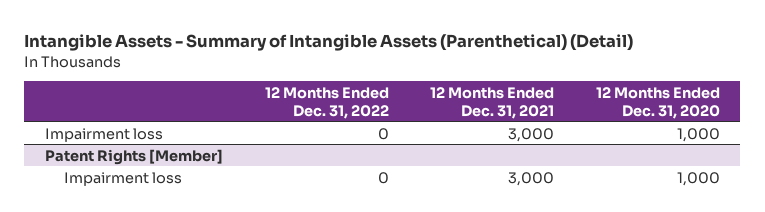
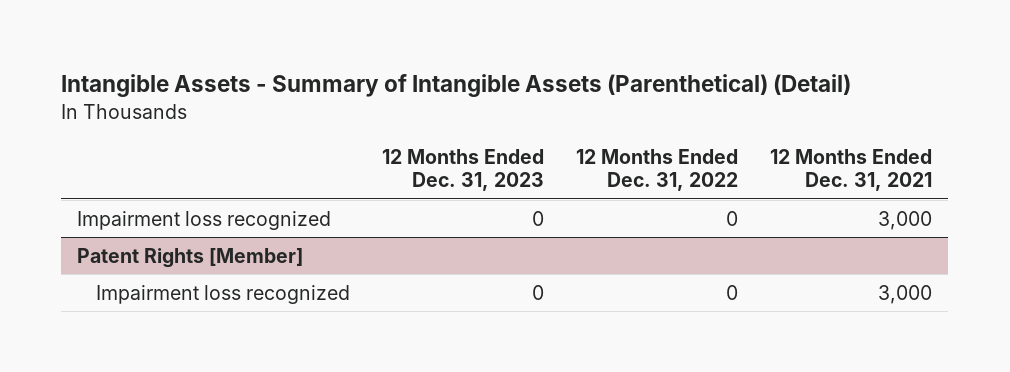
- | 12 Months Ended Dec. 31, 2022 | 12 Months Ended Dec. 31, 2021 | 12 Months Ended Dec. 31, 2020
+ | 12 Months Ended Dec. 31, 2023 | 12 Months Ended Dec. 31, 2022 | 12 Months Ended Dec. 31, 2021
- Impairment loss | 0 | 3,000 | 1,000
+ Impairment loss recognized | 0 | 0 | 3,000
@ Patent Rights [Member]
- Impairment loss | 0 | 3,000 | 1,000
+ Impairment loss recognized | 0 | 0 | 3,000

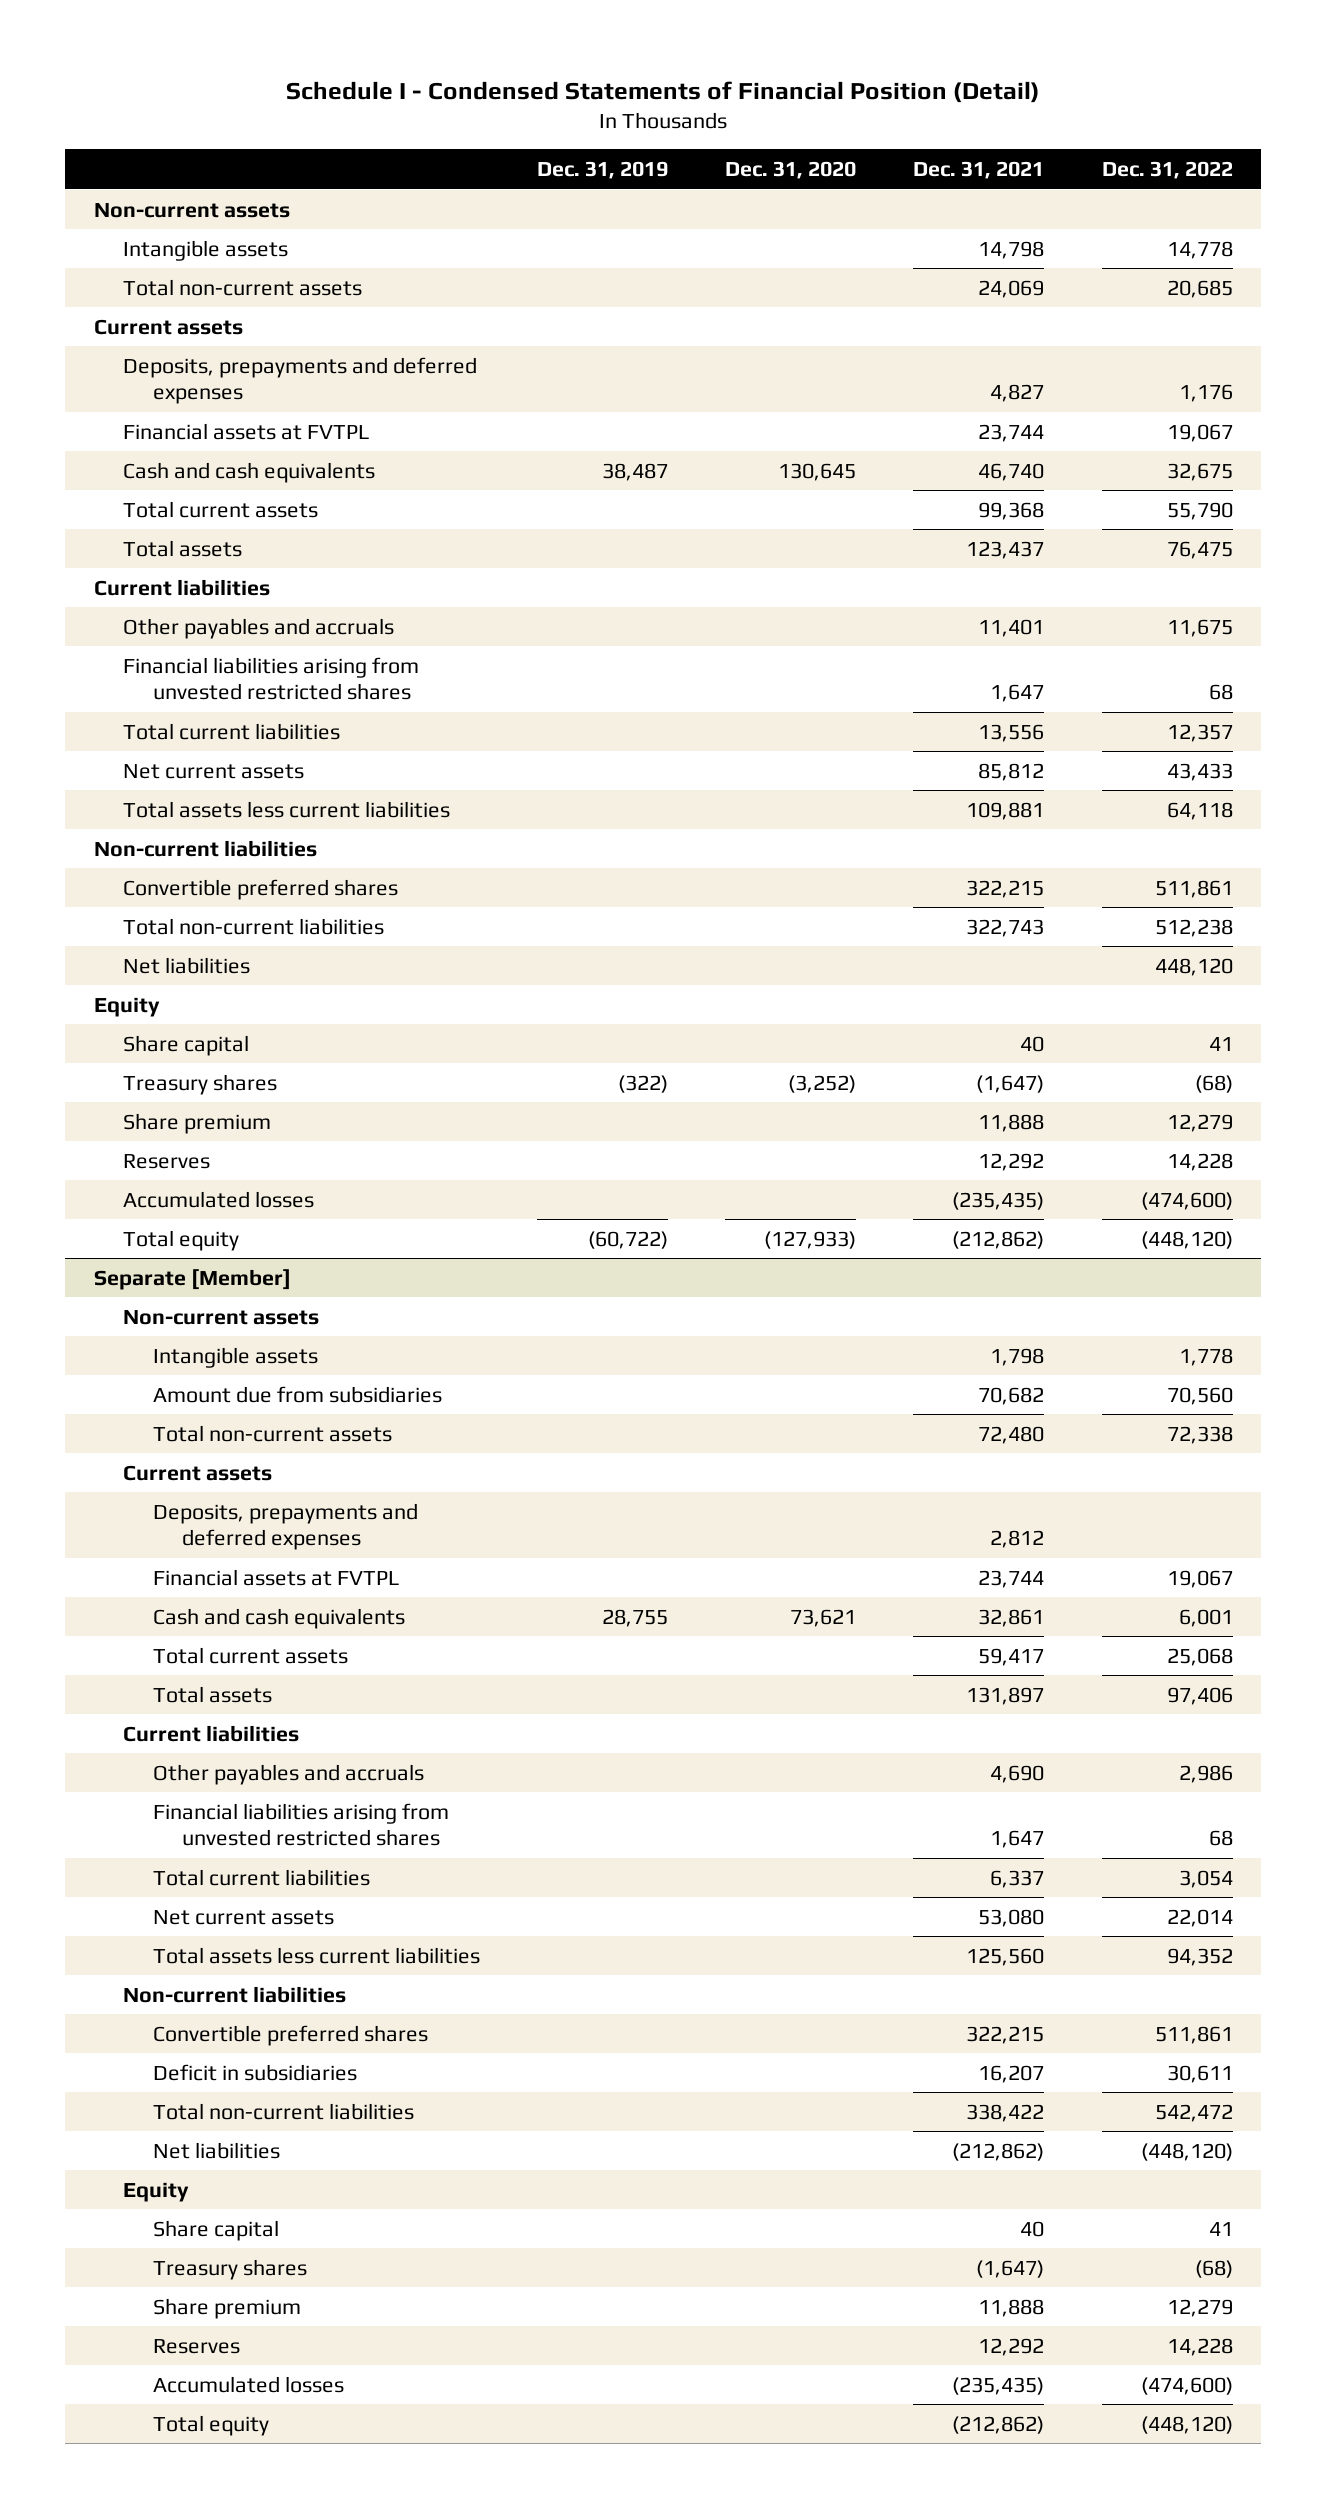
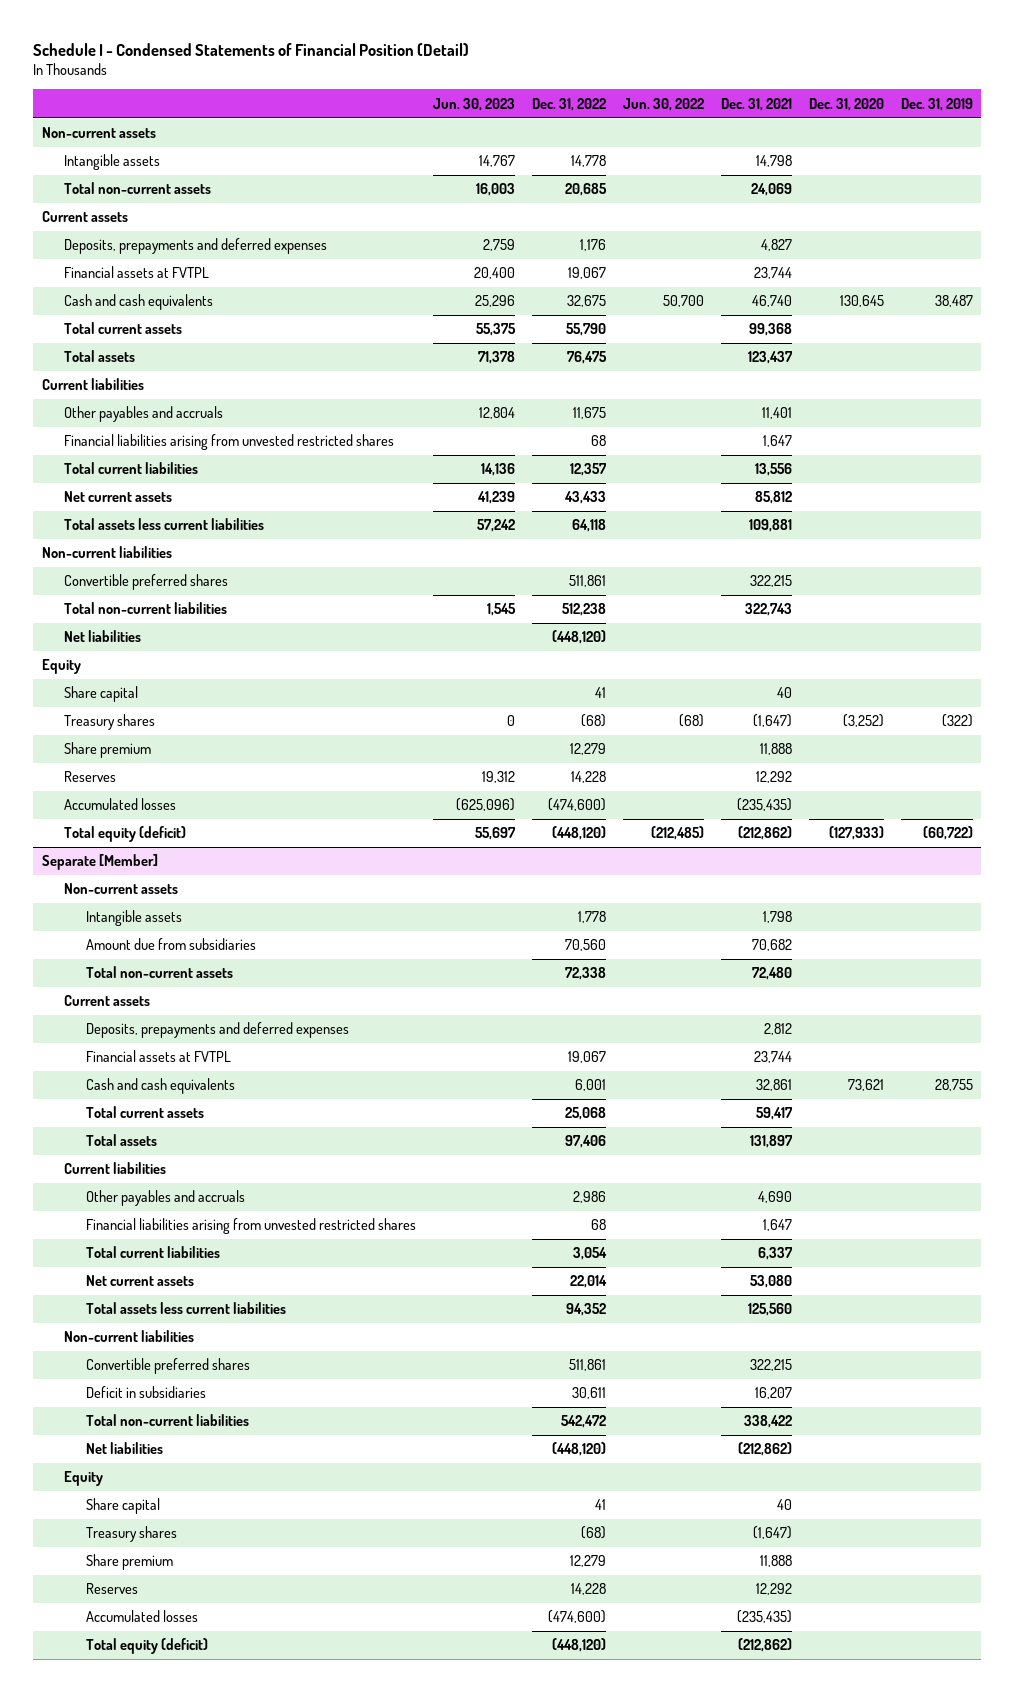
- | Dec. 31, 2019 | Dec. 31, 2020 | Dec. 31, 2021 | Dec. 31, 2022
+ | Jun. 30, 2023 | Dec. 31, 2022 | Jun. 30, 2022 | Dec. 31, 2021 | Dec. 31, 2020 | Dec. 31, 2019
- Net liabilities | | | | 448,120
+ Net liabilities | | (448,120) | | | |
- Total equity | (60,722) | (127,933) | (212,862) | (448,120)
+ Total equity (deficit) | 55,697 | (448,120) | (212,485) | (212,862) | (127,933) | (60,722)
@ Separate [Member]
- Total equity | | | (212,862) | (448,120)
+ Total equity (deficit) | | (448,120) | | (212,862) | |

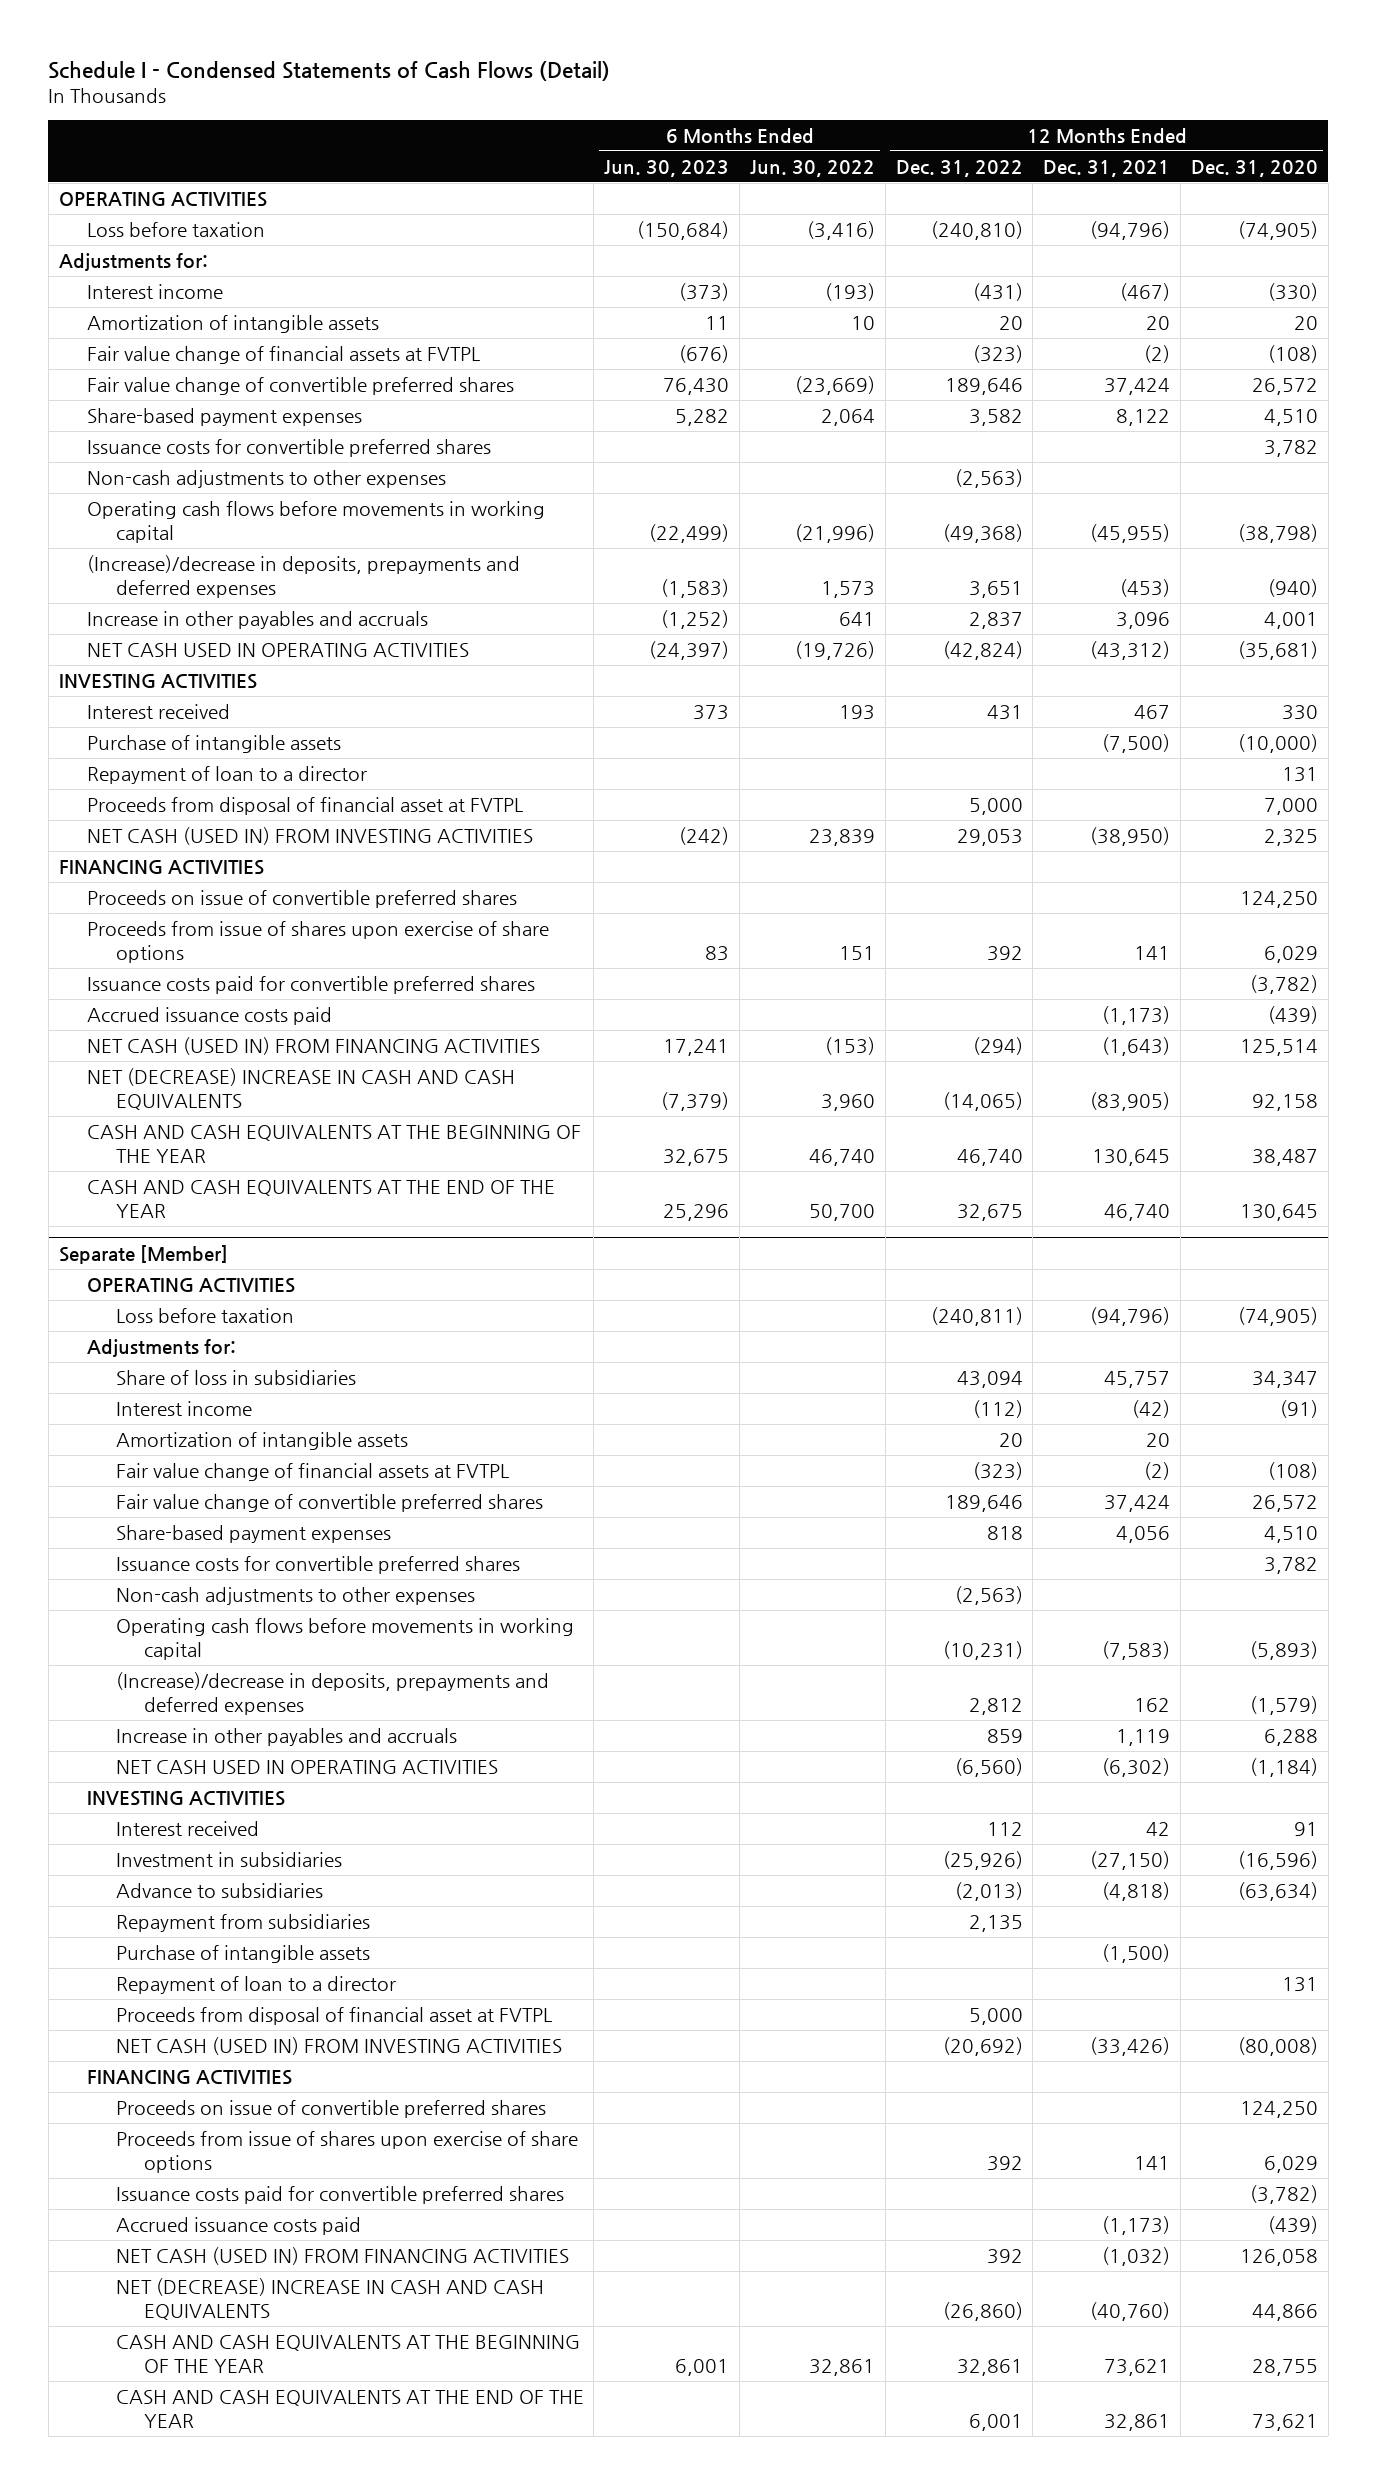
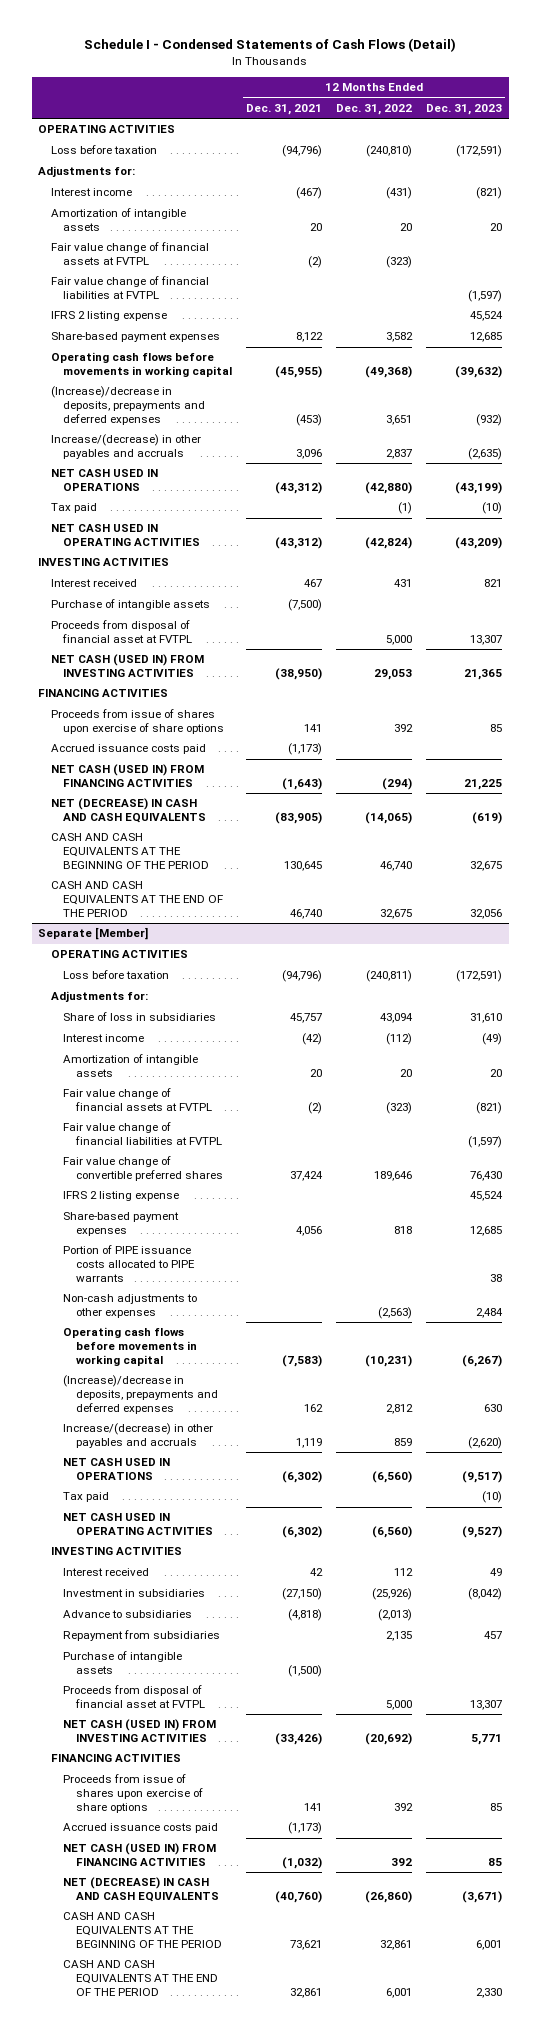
- | 6 Months Ended Jun. 30, 2023 | 6 Months Ended Jun. 30, 2022 | 12 Months Ended Dec. 31, 2022 | 12 Months Ended Dec. 31, 2021 | 12 Months Ended Dec. 31, 2020
+ | 12 Months Ended Dec. 31, 2021 | 12 Months Ended Dec. 31, 2022 | 12 Months Ended Dec. 31, 2023
- Fair value change of convertible preferred shares | 76,430 | (23,669) | 189,646 | 37,424 | 26,572
+ Fair value change of financial liabilities at FVTPL | | | (1,597)
+ IFRS 2 listing expense | | | 45,524
- Issuance costs for convertible preferred shares | | | | | 3,782
- Non-cash adjustments to other expenses | | | (2,563) | |
- Increase in other payables and accruals | (1,252) | 641 | 2,837 | 3,096 | 4,001
+ Increase/(decrease) in other payables and accruals | 3,096 | 2,837 | (2,635)
+ NET CASH USED IN OPERATIONS | (43,312) | (42,880) | (43,199)
+ Tax paid | | (1) | (10)
- Repayment of loan to a director | | | | | 131
- Proceeds on issue of convertible preferred shares | | | | | 124,250
- Issuance costs paid for convertible preferred shares | | | | | (3,782)
- NET (DECREASE) INCREASE IN CASH AND CASH EQUIVALENTS | (7,379) | 3,960 | (14,065) | (83,905) | 92,158
- CASH AND CASH EQUIVALENTS AT THE BEGINNING OF THE YEAR | 32,675 | 46,740 | 46,740 | 130,645 | 38,487
- CASH AND CASH EQUIVALENTS AT THE END OF THE YEAR | 25,296 | 50,700 | 32,675 | 46,740 | 130,645
+ NET (DECREASE) IN CASH AND CASH EQUIVALENTS | (83,905) | (14,065) | (619)
+ CASH AND CASH EQUIVALENTS AT THE BEGINNING OF THE PERIOD | 130,645 | 46,740 | 32,675
+ CASH AND CASH EQUIVALENTS AT THE END OF THE PERIOD | 46,740 | 32,675 | 32,056
@ Separate [Member]
+ Fair value change of financial liabilities at FVTPL | | | (1,597)
+ IFRS 2 listing expense | | | 45,524
- Issuance costs for convertible preferred shares | | | | | 3,782
+ Portion of PIPE issuance costs allocated to PIPE warrants | | | 38
- Increase in other payables and accruals | | | 859 | 1,119 | 6,288
+ Increase/(decrease) in other payables and accruals | 1,119 | 859 | (2,620)
+ NET CASH USED IN OPERATIONS | (6,302) | (6,560) | (9,517)
+ Tax paid | | | (10)
- Repayment of loan to a director | | | | | 131
- Proceeds on issue of convertible preferred shares | | | | | 124,250
- Issuance costs paid for convertible preferred shares | | | | | (3,782)
- NET (DECREASE) INCREASE IN CASH AND CASH EQUIVALENTS | | | (26,860) | (40,760) | 44,866
- CASH AND CASH EQUIVALENTS AT THE BEGINNING OF THE YEAR | 6,001 | 32,861 | 32,861 | 73,621 | 28,755
- CASH AND CASH EQUIVALENTS AT THE END OF THE YEAR | | | 6,001 | 32,861 | 73,621
+ NET (DECREASE) IN CASH AND CASH EQUIVALENTS | (40,760) | (26,860) | (3,671)
+ CASH AND CASH EQUIVALENTS AT THE BEGINNING OF THE PERIOD | 73,621 | 32,861 | 6,001
+ CASH AND CASH EQUIVALENTS AT THE END OF THE PERIOD | 32,861 | 6,001 | 2,330

